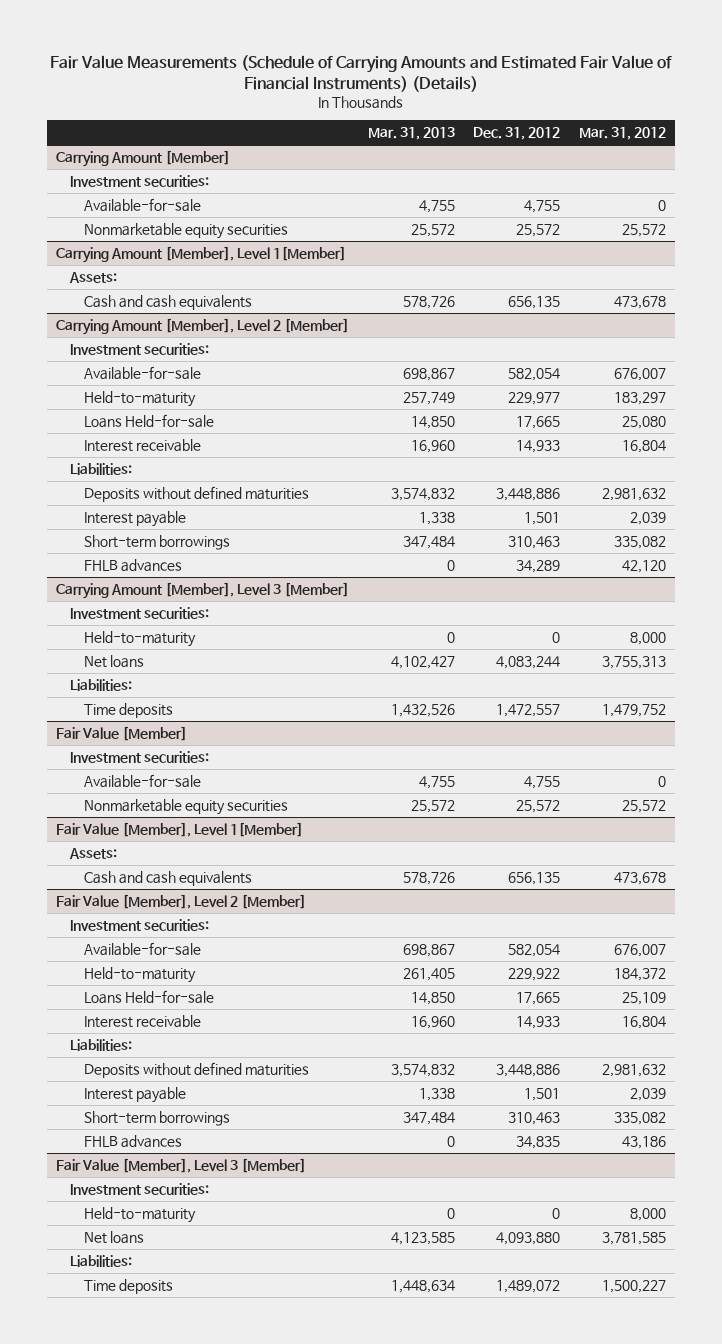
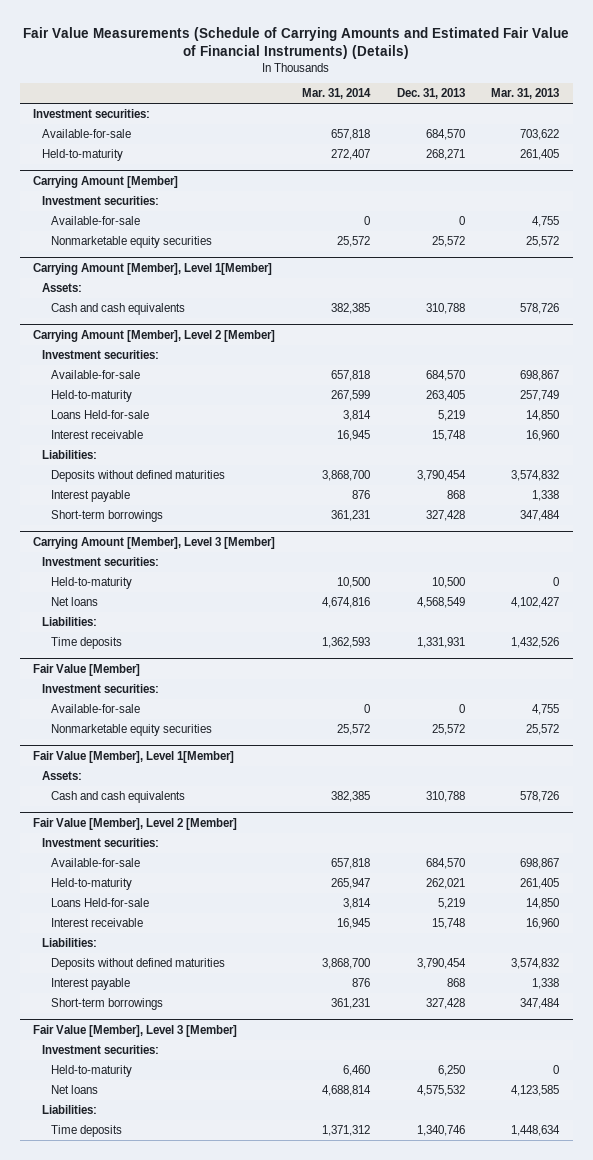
- | Mar. 31, 2013 | Dec. 31, 2012 | Mar. 31, 2012
+ | Mar. 31, 2014 | Dec. 31, 2013 | Mar. 31, 2013
+ Investment securities:
+ Available-for-sale | 657,818 | 684,570 | 703,622
+ Held-to-maturity | 272,407 | 268,271 | 261,405
@ Carrying Amount [Member], Level 2 [Member]
- FHLB advances | 0 | 34,289 | 42,120
@ Fair Value [Member], Level 2 [Member]
- FHLB advances | 0 | 34,835 | 43,186

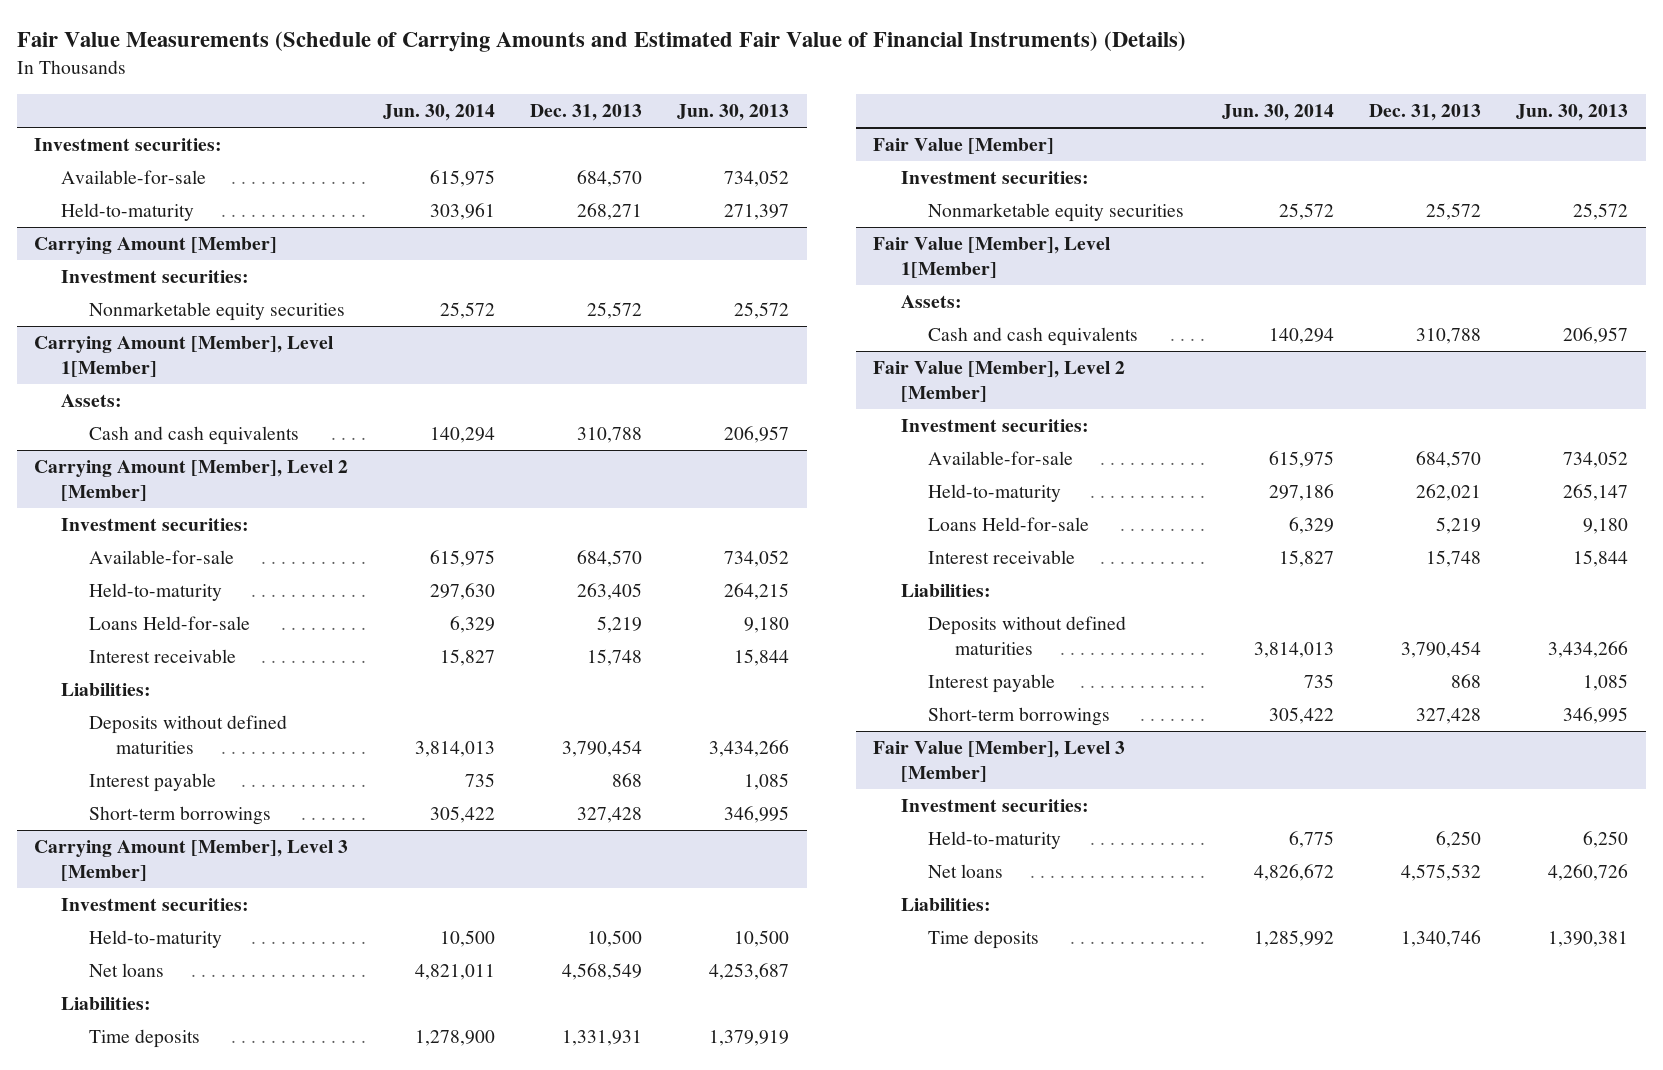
- | Mar. 31, 2014 | Dec. 31, 2013 | Mar. 31, 2013
+ | Jun. 30, 2014 | Dec. 31, 2013 | Jun. 30, 2013
@ Carrying Amount [Member]
- Available-for-sale | 0 | 0 | 4,755
@ Fair Value [Member]
- Available-for-sale | 0 | 0 | 4,755

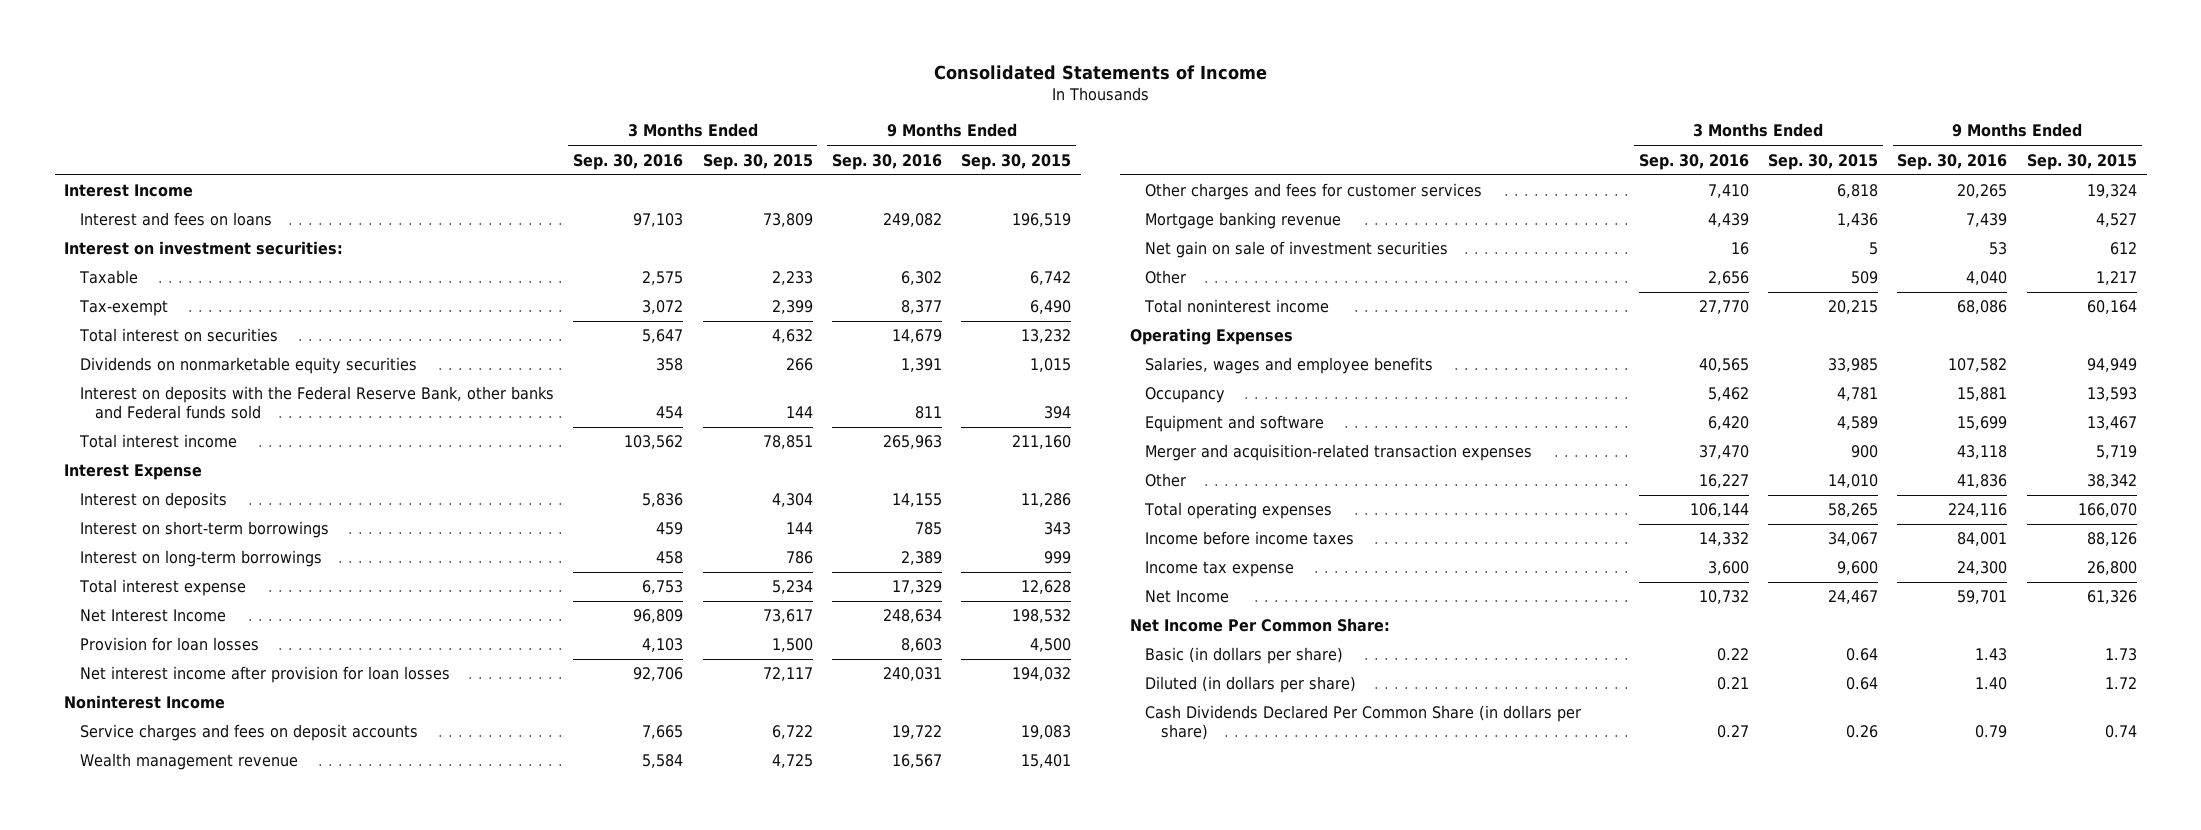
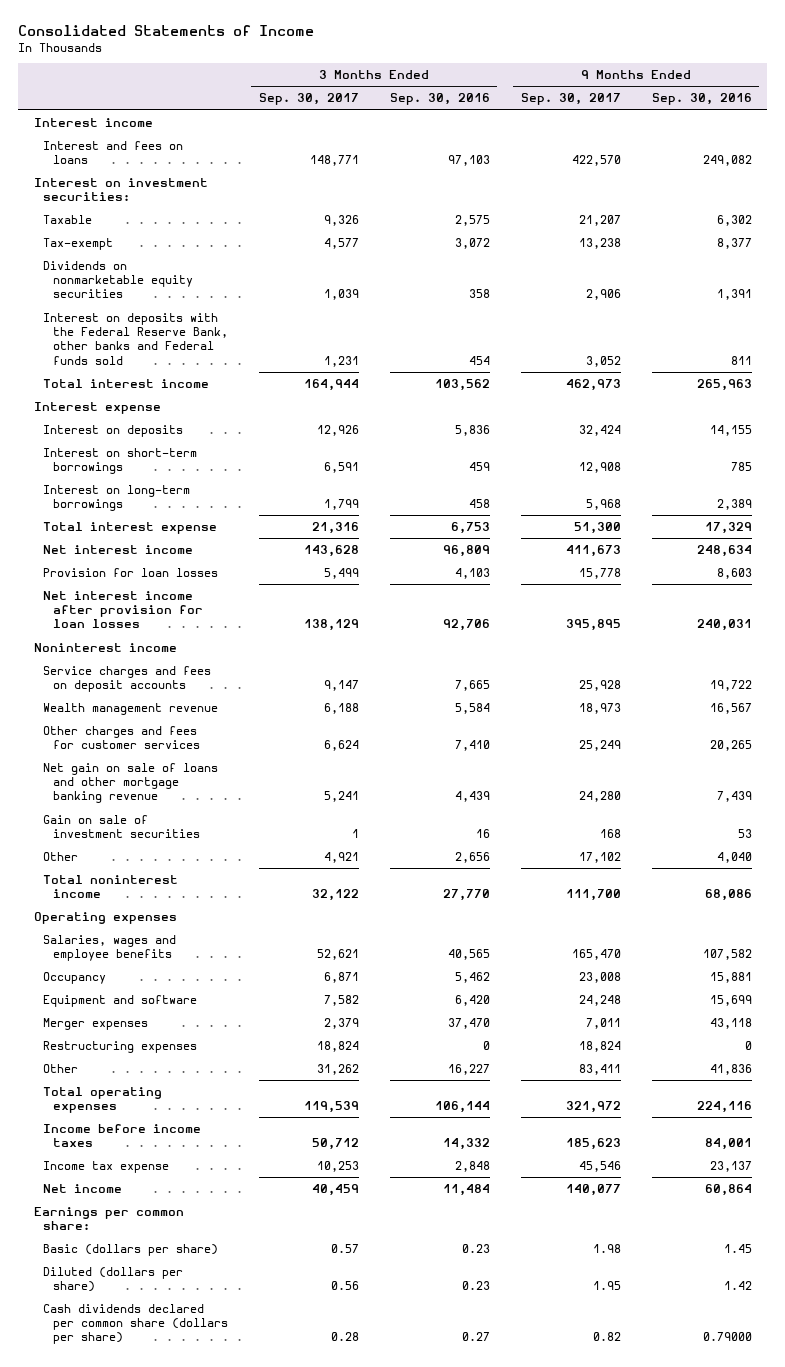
- | 3 Months Ended Sep. 30, 2016 | 3 Months Ended Sep. 30, 2015 | 9 Months Ended Sep. 30, 2016 | 9 Months Ended Sep. 30, 2015
+ | 3 Months Ended Sep. 30, 2017 | 3 Months Ended Sep. 30, 2016 | 9 Months Ended Sep. 30, 2017 | 9 Months Ended Sep. 30, 2016
- Interest Income
+ Interest income
- Total interest on securities | 5,647 | 4,632 | 14,679 | 13,232
- Interest Expense
+ Interest expense
- Net Interest Income | 96,809 | 73,617 | 248,634 | 198,532
+ Net interest income | 143,628 | 96,809 | 411,673 | 248,634
- Noninterest Income
+ Noninterest income
- Mortgage banking revenue | 4,439 | 1,436 | 7,439 | 4,527
- Net gain on sale of investment securities | 16 | 5 | 53 | 612
+ Net gain on sale of loans and other mortgage banking revenue | 5,241 | 4,439 | 24,280 | 7,439
+ Gain on sale of investment securities | 1 | 16 | 168 | 53
- Operating Expenses
+ Operating expenses
- Merger and acquisition-related transaction expenses | 37,470 | 900 | 43,118 | 5,719
+ Merger expenses | 2,379 | 37,470 | 7,011 | 43,118
+ Restructuring expenses | 18,824 | 0 | 18,824 | 0
- Income tax expense | 3,600 | 9,600 | 24,300 | 26,800
- Net Income | 10,732 | 24,467 | 59,701 | 61,326
- Net Income Per Common Share:
- Basic (in dollars per share) | 0.22 | 0.64 | 1.43 | 1.73
- Diluted (in dollars per share) | 0.21 | 0.64 | 1.40 | 1.72
- Cash Dividends Declared Per Common Share (in dollars per share) | 0.27 | 0.26 | 0.79 | 0.74
+ Income tax expense | 10,253 | 2,848 | 45,546 | 23,137
+ Net income | 40,459 | 11,484 | 140,077 | 60,864
+ Earnings per common share:
+ Basic (dollars per share) | 0.57 | 0.23 | 1.98 | 1.45
+ Diluted (dollars per share) | 0.56 | 0.23 | 1.95 | 1.42
+ Cash dividends declared per common share (dollars per share) | 0.28 | 0.27 | 0.82 | 0.79000

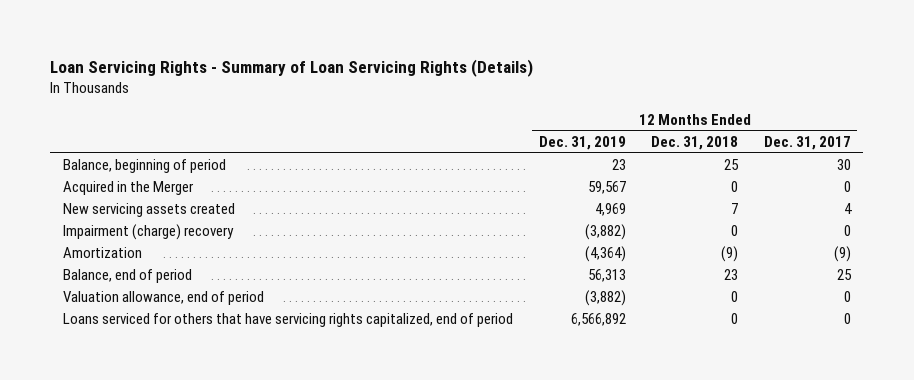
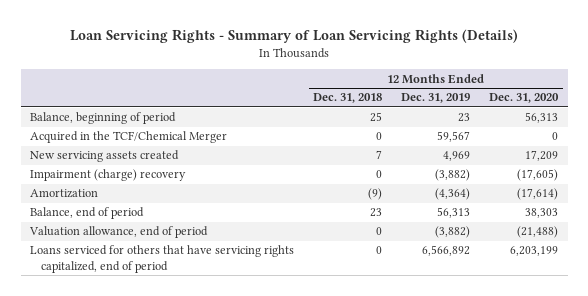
- | 12 Months Ended Dec. 31, 2019 | 12 Months Ended Dec. 31, 2018 | 12 Months Ended Dec. 31, 2017
+ | 12 Months Ended Dec. 31, 2018 | 12 Months Ended Dec. 31, 2019 | 12 Months Ended Dec. 31, 2020
- Acquired in the Merger | 59,567 | 0 | 0
+ Acquired in the TCF/Chemical Merger | 0 | 59,567 | 0

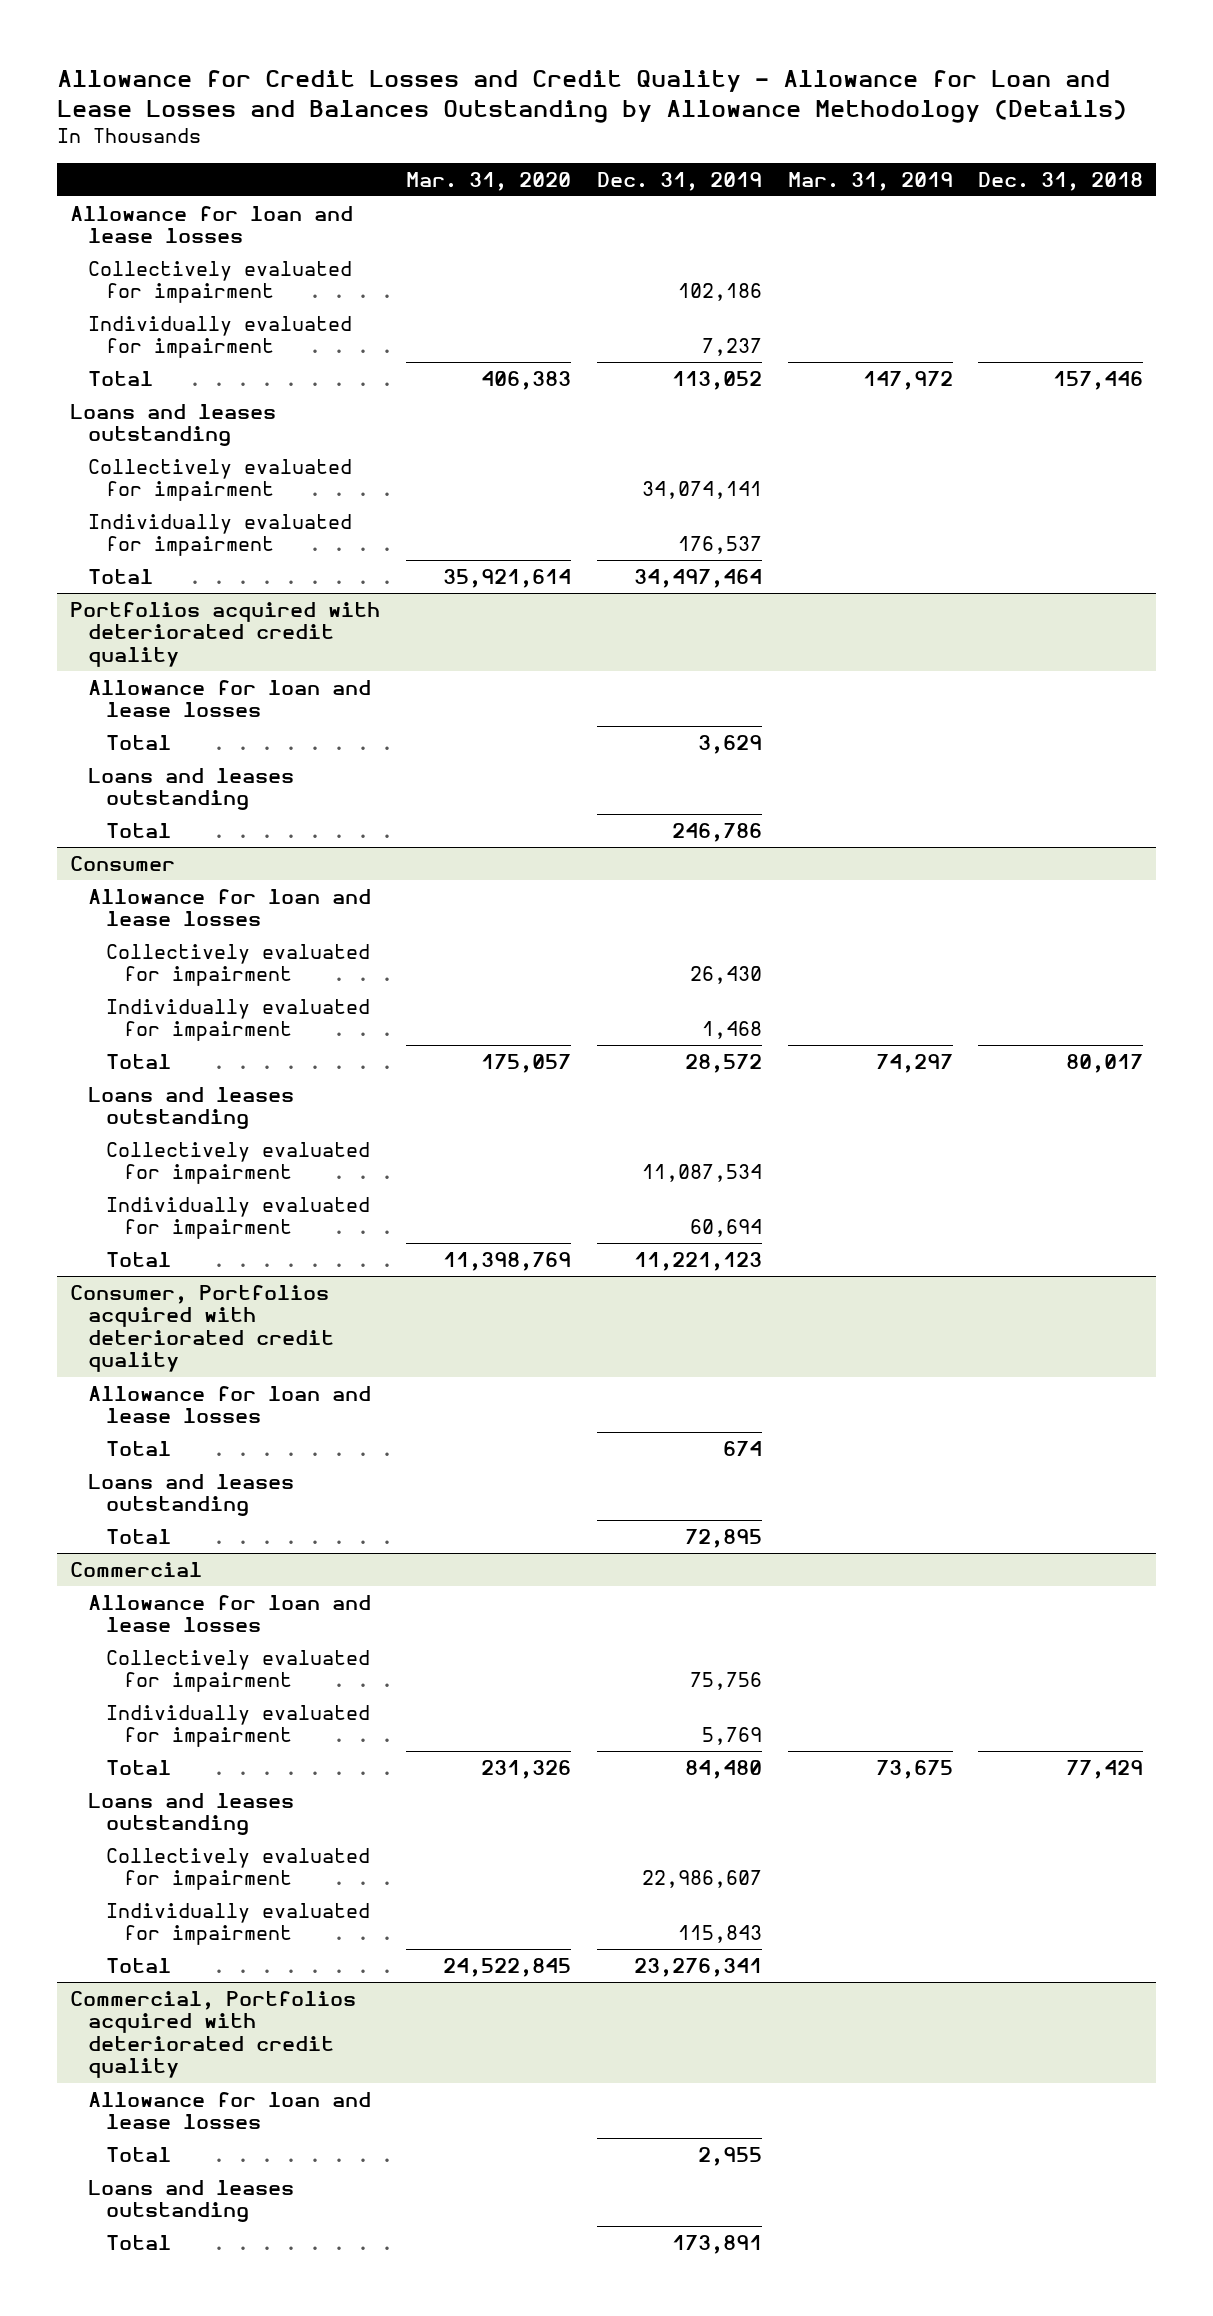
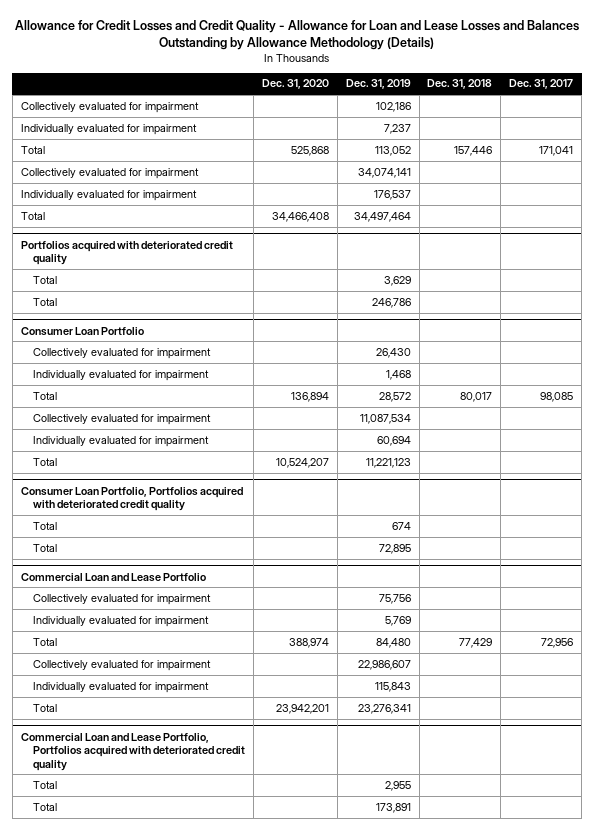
- | Mar. 31, 2020 | Dec. 31, 2019 | Mar. 31, 2019 | Dec. 31, 2018
+ | Dec. 31, 2020 | Dec. 31, 2019 | Dec. 31, 2018 | Dec. 31, 2017
- Allowance for loan and lease losses
- Loans and leases outstanding
@ Portfolios acquired with deteriorated credit quality
- Allowance for loan and lease losses
- Loans and leases outstanding
- Consumer
- Allowance for loan and lease losses
+ Consumer Loan Portfolio
- Loans and leases outstanding
- Consumer, Portfolios acquired with deteriorated credit quality
- Allowance for loan and lease losses
+ Consumer Loan Portfolio, Portfolios acquired with deteriorated credit quality
- Loans and leases outstanding
- Commercial
- Allowance for loan and lease losses
+ Commercial Loan and Lease Portfolio
- Loans and leases outstanding
- Commercial, Portfolios acquired with deteriorated credit quality
- Allowance for loan and lease losses
+ Commercial Loan and Lease Portfolio, Portfolios acquired with deteriorated credit quality
- Loans and leases outstanding

